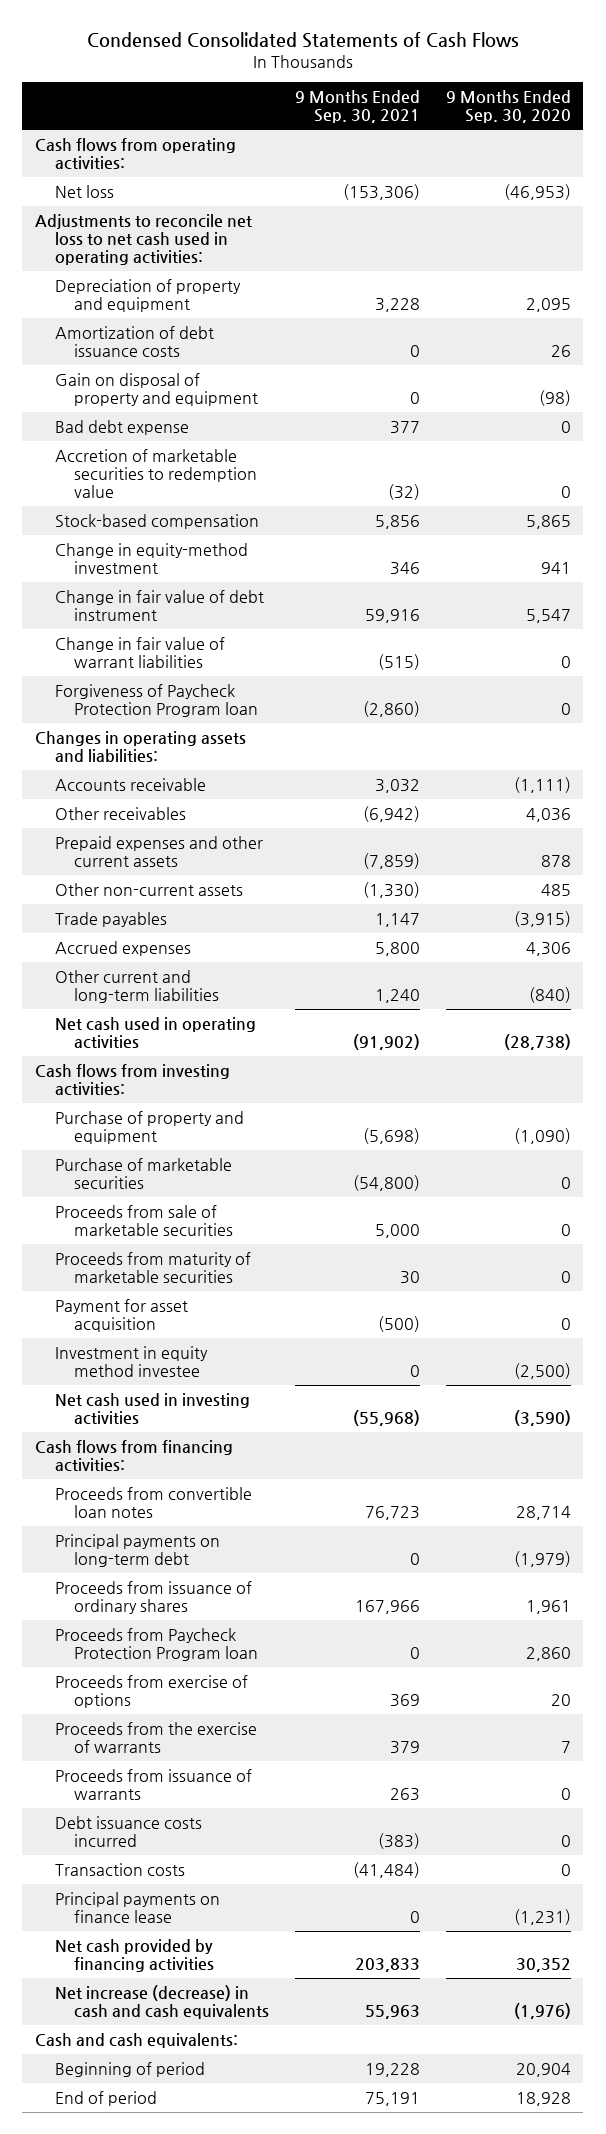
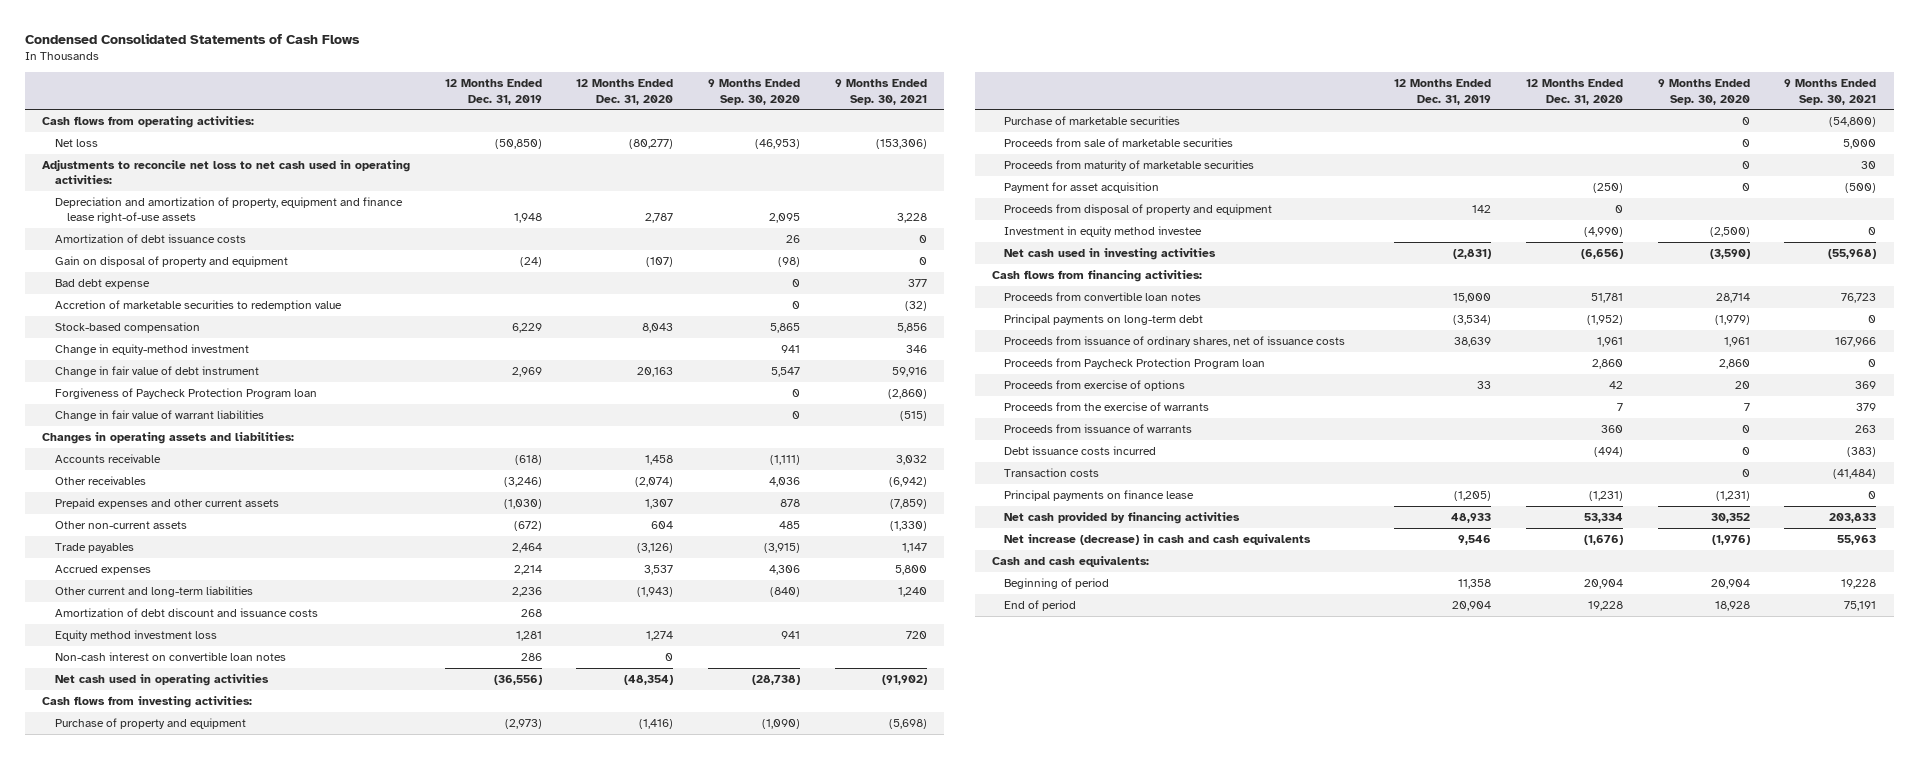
- | 9 Months Ended Sep. 30, 2021 | 9 Months Ended Sep. 30, 2020
+ | 12 Months Ended Dec. 31, 2019 | 12 Months Ended Dec. 31, 2020 | 9 Months Ended Sep. 30, 2020 | 9 Months Ended Sep. 30, 2021
- Depreciation of property and equipment | 3,228 | 2,095
+ Depreciation and amortization of property, equipment and finance lease right-of-use assets | 1,948 | 2,787 | 2,095 | 3,228
moved down: Change in fair value of warrant liabilities | | | 0 | (515)
+ Amortization of debt discount and issuance costs | 268 | | |
+ Equity method investment loss | 1,281 | 1,274 | 941 | 720
+ Non-cash interest on convertible loan notes | 286 | 0 | |
+ Proceeds from disposal of property and equipment | 142 | 0 | |
- Proceeds from issuance of ordinary shares | 167,966 | 1,961
+ Proceeds from issuance of ordinary shares, net of issuance costs | 38,639 | 1,961 | 1,961 | 167,966

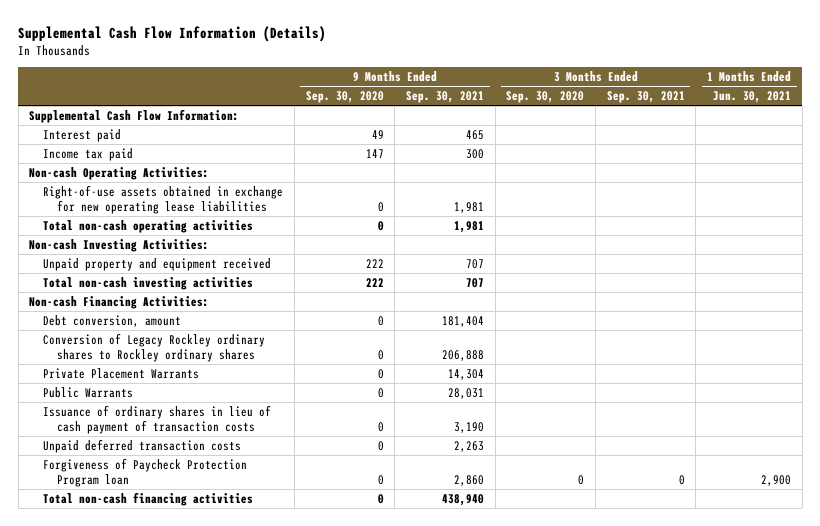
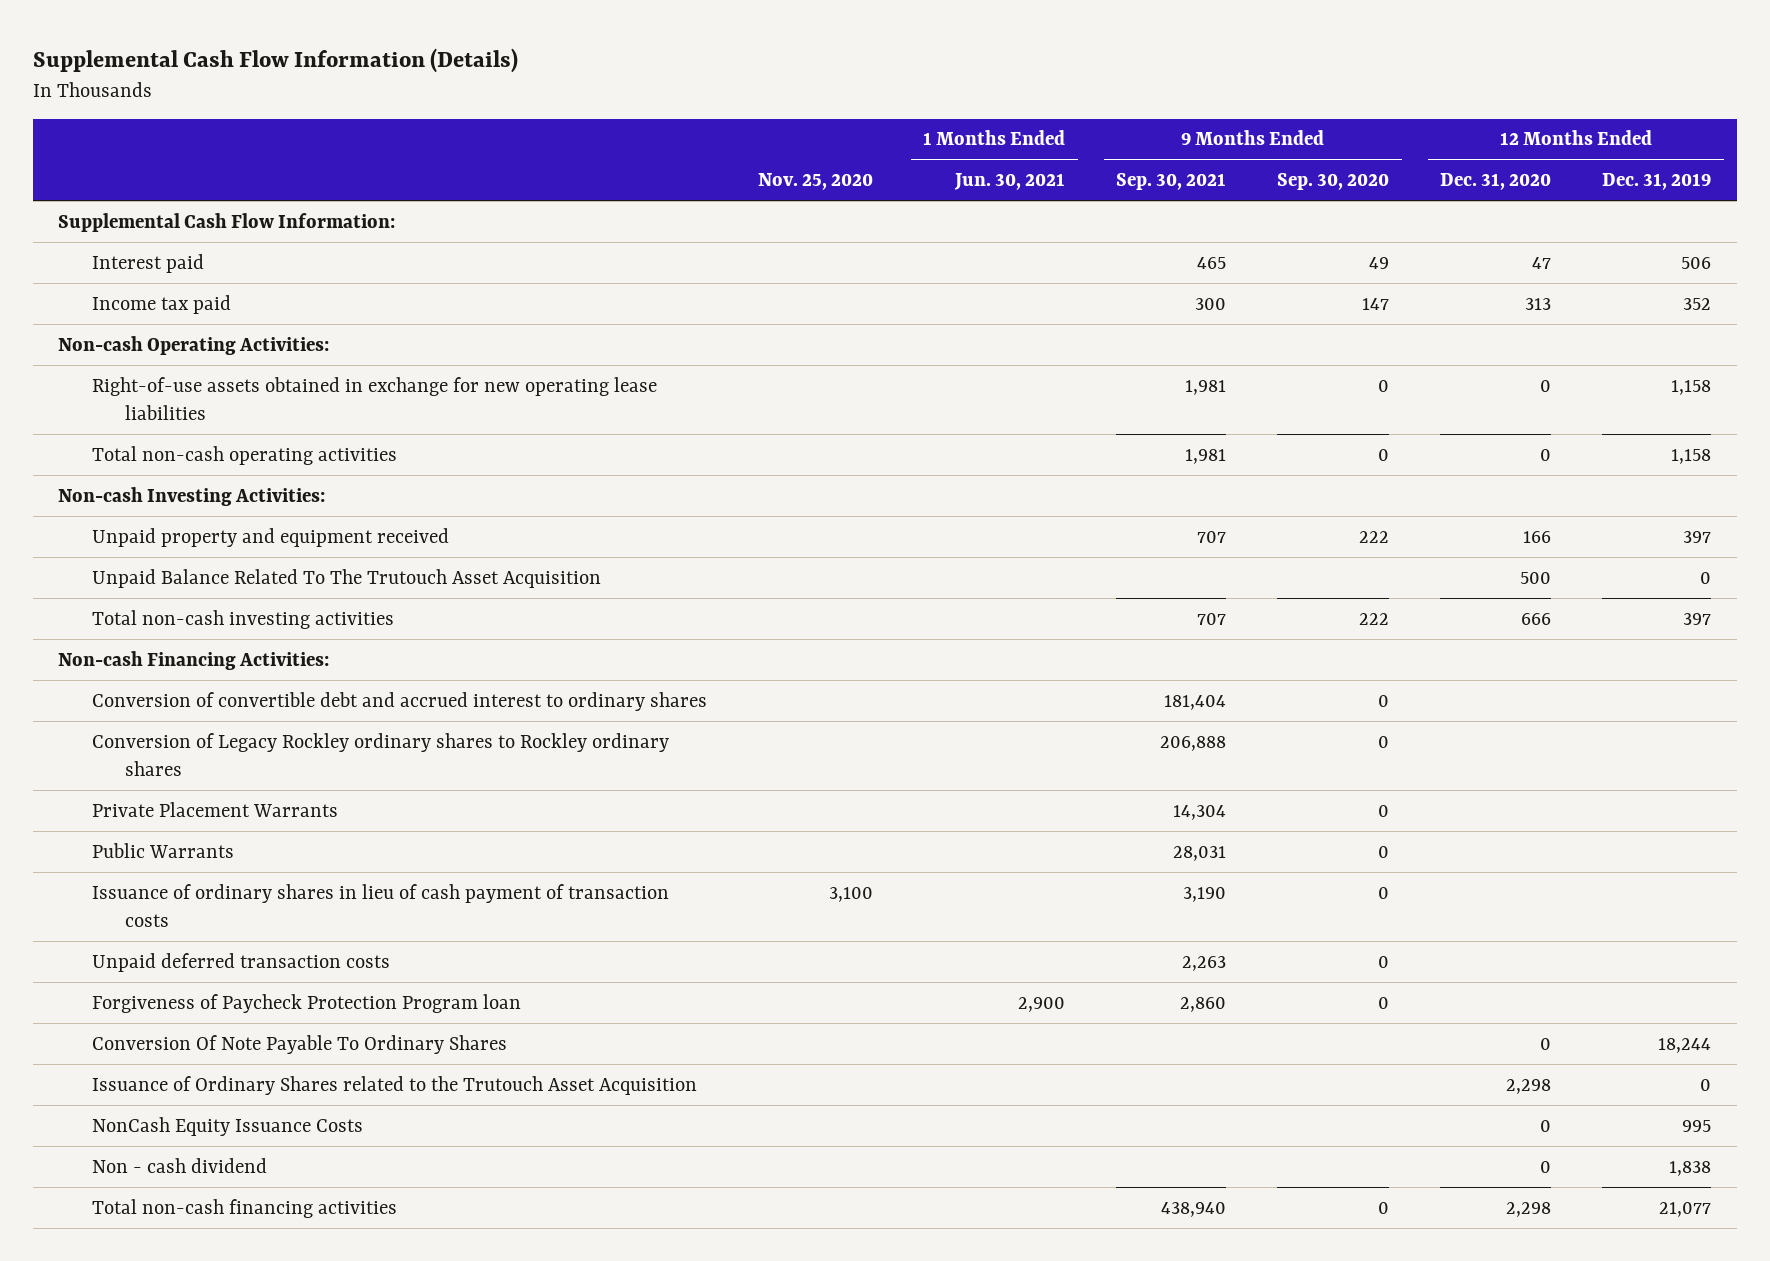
- | 9 Months Ended Sep. 30, 2020 | 9 Months Ended Sep. 30, 2021 | 3 Months Ended Sep. 30, 2020 | 3 Months Ended Sep. 30, 2021 | 1 Months Ended Jun. 30, 2021
+ | Nov. 25, 2020 | 1 Months Ended Jun. 30, 2021 | 9 Months Ended Sep. 30, 2021 | 9 Months Ended Sep. 30, 2020 | 12 Months Ended Dec. 31, 2020 | 12 Months Ended Dec. 31, 2019
+ Unpaid Balance Related To The Trutouch Asset Acquisition | | | | | 500 | 0
- Debt conversion, amount | 0 | 181,404 | | |
+ Conversion of convertible debt and accrued interest to ordinary shares | | | 181,404 | 0 | |
+ Conversion Of Note Payable To Ordinary Shares | | | | | 0 | 18,244
+ Issuance of Ordinary Shares related to the Trutouch Asset Acquisition | | | | | 2,298 | 0
+ NonCash Equity Issuance Costs | | | | | 0 | 995
+ Non - cash dividend | | | | | 0 | 1,838

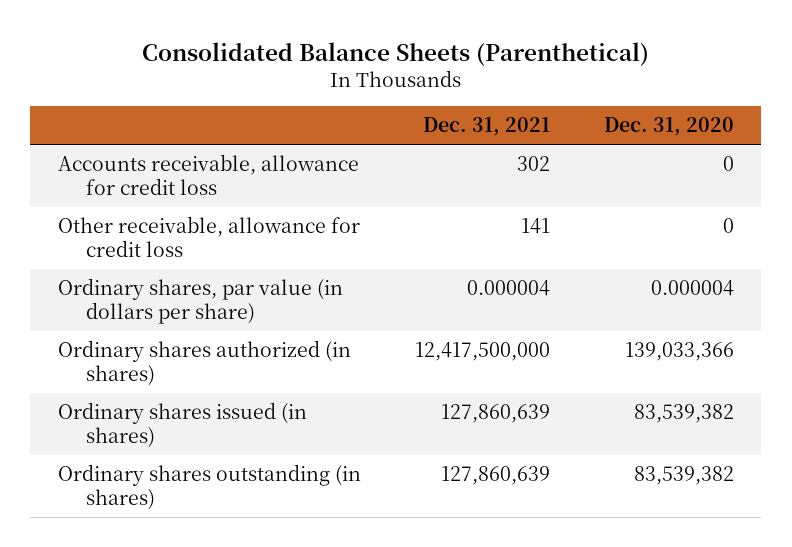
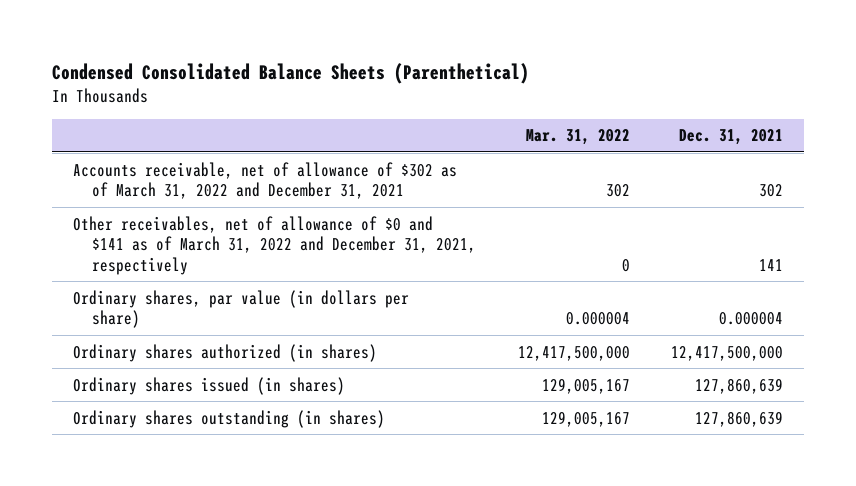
- Consolidated Balance Sheets (Parenthetical)
+ Condensed Consolidated Balance Sheets (Parenthetical)
- | Dec. 31, 2021 | Dec. 31, 2020
+ | Mar. 31, 2022 | Dec. 31, 2021
- Accounts receivable, allowance for credit loss | 302 | 0
- Other receivable, allowance for credit loss | 141 | 0
+ Accounts receivable, net of allowance of $302 as of March 31, 2022 and December 31, 2021 | 302 | 302
+ Other receivables, net of allowance of $0 and $141 as of March 31, 2022 and December 31, 2021, respectively | 0 | 141

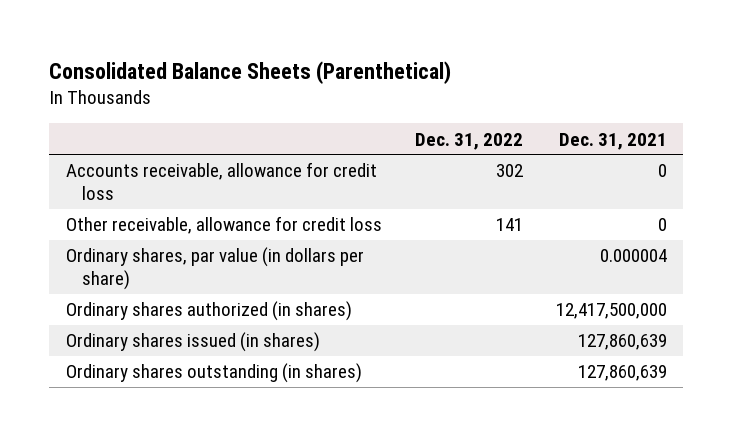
- Condensed Consolidated Balance Sheets (Parenthetical)
+ Consolidated Balance Sheets (Parenthetical)
- | Mar. 31, 2022 | Dec. 31, 2021
+ | Dec. 31, 2022 | Dec. 31, 2021
- Accounts receivable, net of allowance of $302 as of March 31, 2022 and December 31, 2021 | 302 | 302
- Other receivables, net of allowance of $0 and $141 as of March 31, 2022 and December 31, 2021, respectively | 0 | 141
+ Accounts receivable, allowance for credit loss | 302 | 0
+ Other receivable, allowance for credit loss | 141 | 0

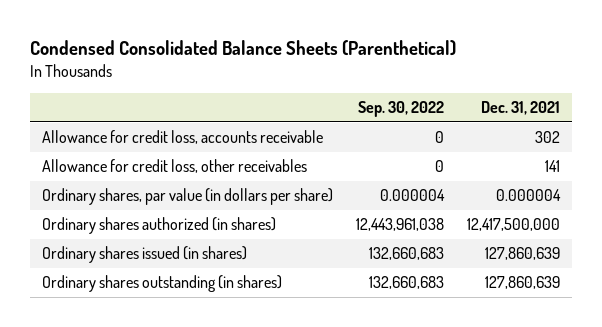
- Consolidated Balance Sheets (Parenthetical)
+ Condensed Consolidated Balance Sheets (Parenthetical)
- | Dec. 31, 2022 | Dec. 31, 2021
+ | Sep. 30, 2022 | Dec. 31, 2021
- Accounts receivable, allowance for credit loss | 302 | 0
- Other receivable, allowance for credit loss | 141 | 0
+ Allowance for credit loss, accounts receivable | 0 | 302
+ Allowance for credit loss, other receivables | 0 | 141

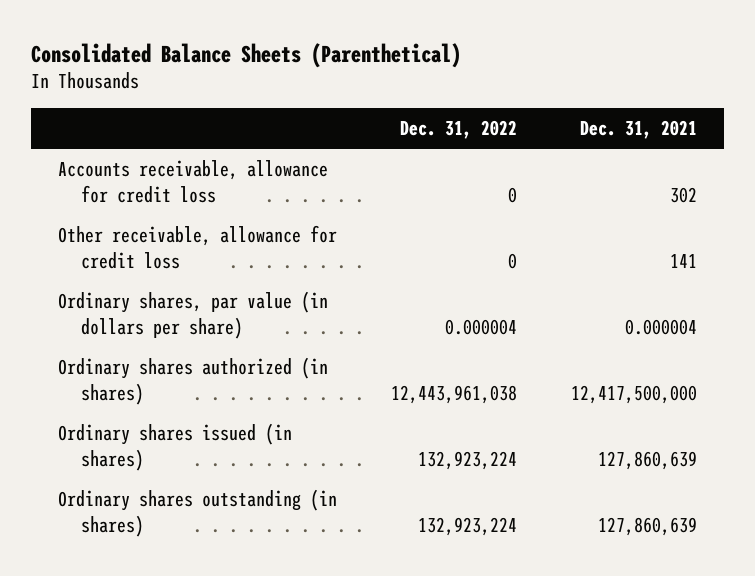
- Condensed Consolidated Balance Sheets (Parenthetical)
+ Consolidated Balance Sheets (Parenthetical)
- | Sep. 30, 2022 | Dec. 31, 2021
+ | Dec. 31, 2022 | Dec. 31, 2021
- Allowance for credit loss, accounts receivable | 0 | 302
- Allowance for credit loss, other receivables | 0 | 141
+ Accounts receivable, allowance for credit loss | 0 | 302
+ Other receivable, allowance for credit loss | 0 | 141

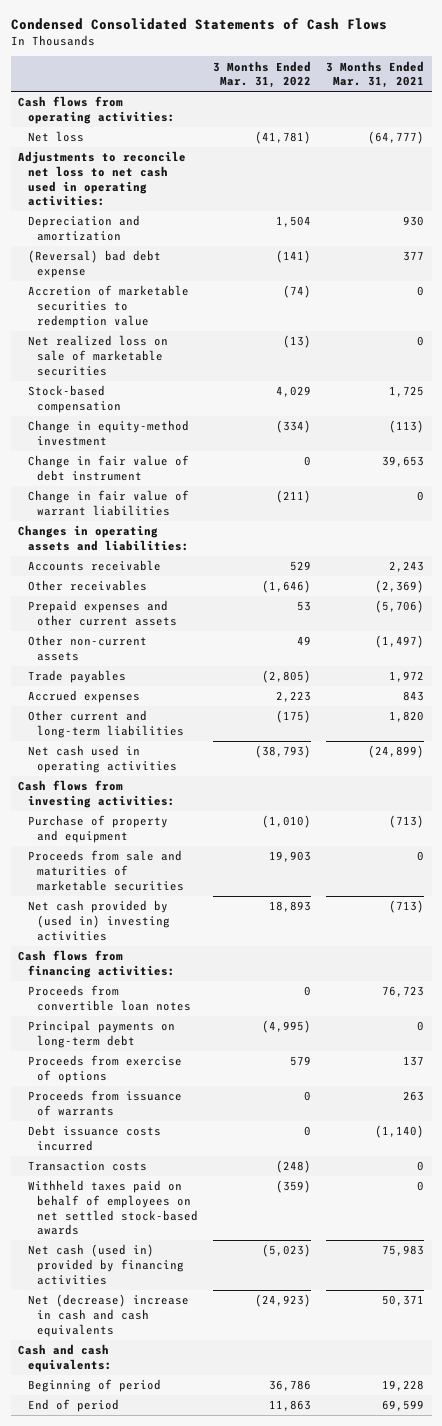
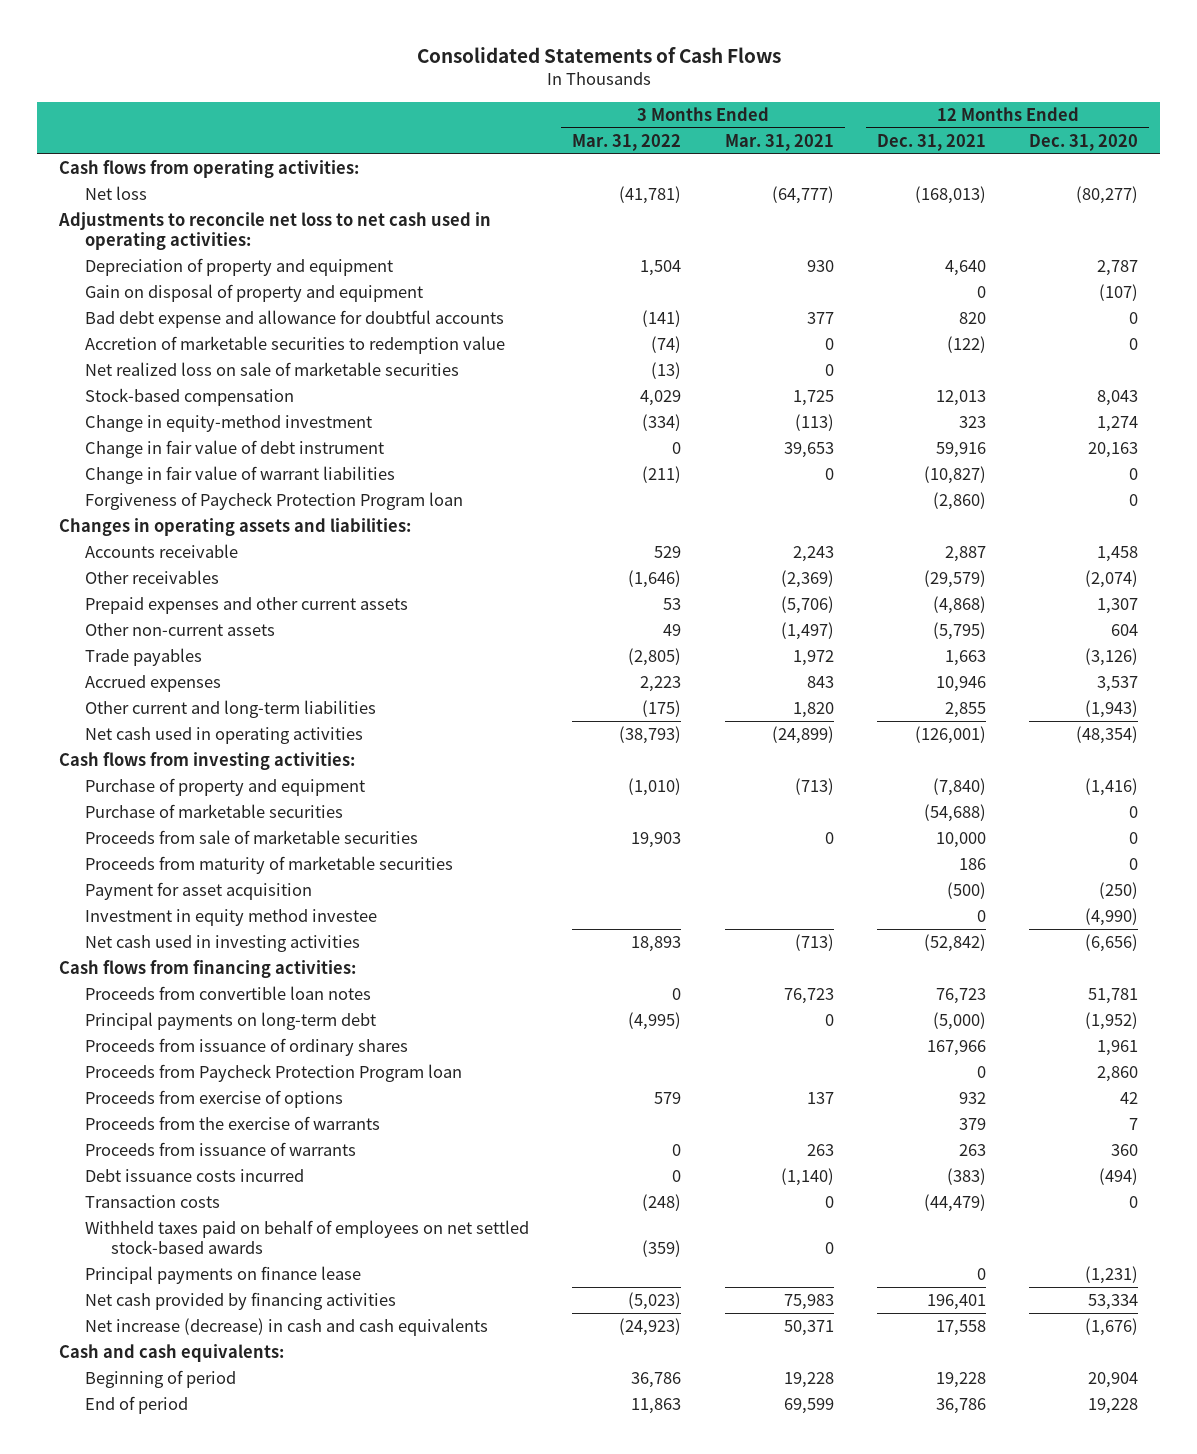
- Condensed Consolidated Statements of Cash Flows
+ Consolidated Statements of Cash Flows
- | 3 Months Ended Mar. 31, 2022 | 3 Months Ended Mar. 31, 2021
+ | 3 Months Ended Mar. 31, 2022 | 3 Months Ended Mar. 31, 2021 | 12 Months Ended Dec. 31, 2021 | 12 Months Ended Dec. 31, 2020
- Depreciation and amortization | 1,504 | 930
- (Reversal) bad debt expense | (141) | 377
+ Depreciation of property and equipment | 1,504 | 930 | 4,640 | 2,787
+ Gain on disposal of property and equipment | | | 0 | (107)
+ Bad debt expense and allowance for doubtful accounts | (141) | 377 | 820 | 0
+ Forgiveness of Paycheck Protection Program loan | | | (2,860) | 0
- Proceeds from sale and maturities of marketable securities | 19,903 | 0
- Net cash provided by (used in) investing activities | 18,893 | (713)
+ Purchase of marketable securities | | | (54,688) | 0
+ Proceeds from sale of marketable securities | 19,903 | 0 | 10,000 | 0
+ Proceeds from maturity of marketable securities | | | 186 | 0
+ Payment for asset acquisition | | | (500) | (250)
+ Investment in equity method investee | | | 0 | (4,990)
+ Net cash used in investing activities | 18,893 | (713) | (52,842) | (6,656)
+ Proceeds from issuance of ordinary shares | | | 167,966 | 1,961
+ Proceeds from Paycheck Protection Program loan | | | 0 | 2,860
+ Proceeds from the exercise of warrants | | | 379 | 7
- Net cash (used in) provided by financing activities | (5,023) | 75,983
- Net (decrease) increase in cash and cash equivalents | (24,923) | 50,371
+ Principal payments on finance lease | | | 0 | (1,231)
+ Net cash provided by financing activities | (5,023) | 75,983 | 196,401 | 53,334
+ Net increase (decrease) in cash and cash equivalents | (24,923) | 50,371 | 17,558 | (1,676)

